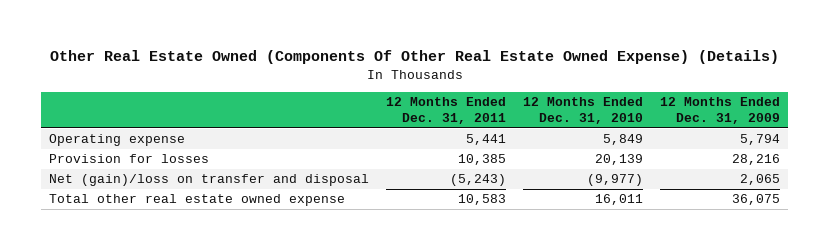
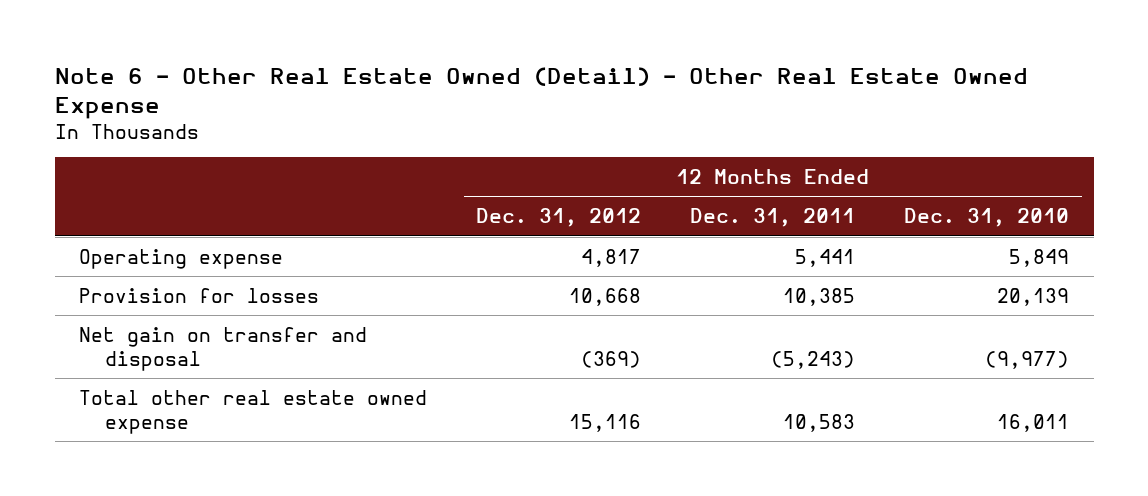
- Other Real Estate Owned (Components Of Other Real Estate Owned Expense) (Details)
+ Note 6 - Other Real Estate Owned (Detail) - Other Real Estate Owned Expense
- | 12 Months Ended Dec. 31, 2011 | 12 Months Ended Dec. 31, 2010 | 12 Months Ended Dec. 31, 2009
+ | 12 Months Ended Dec. 31, 2012 | 12 Months Ended Dec. 31, 2011 | 12 Months Ended Dec. 31, 2010
- Net (gain)/loss on transfer and disposal | (5,243) | (9,977) | 2,065
+ Net gain on transfer and disposal | (369) | (5,243) | (9,977)

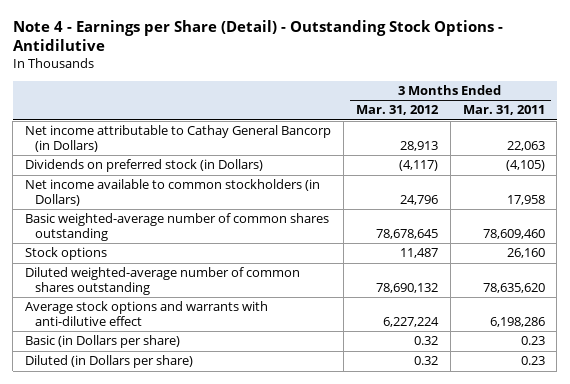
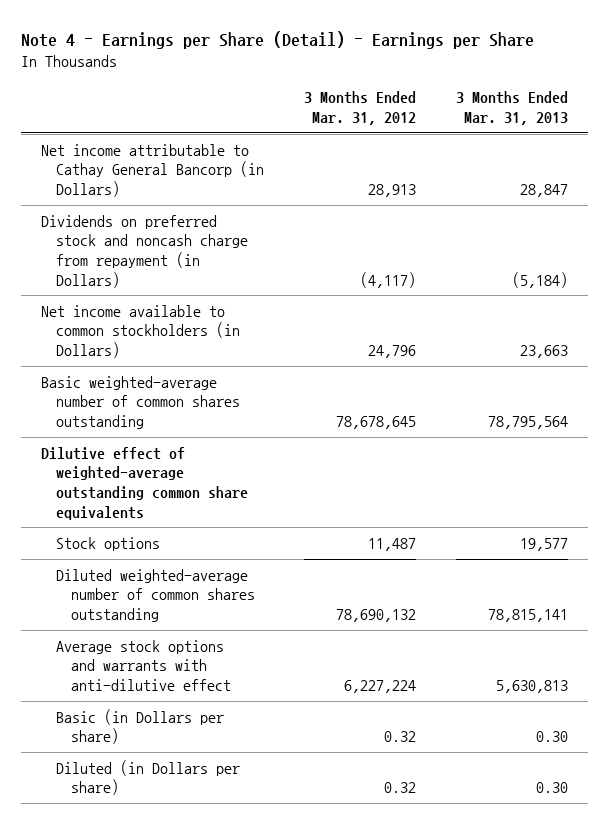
- Note 4 - Earnings per Share (Detail) - Outstanding Stock Options - Antidilutive
+ Note 4 - Earnings per Share (Detail) - Earnings per Share
- | 3 Months Ended Mar. 31, 2012 | 3 Months Ended Mar. 31, 2011
+ | 3 Months Ended Mar. 31, 2012 | 3 Months Ended Mar. 31, 2013
- Dividends on preferred stock (in Dollars) | (4,117) | (4,105)
+ Dividends on preferred stock and noncash charge from repayment (in Dollars) | (4,117) | (5,184)
+ Dilutive effect of weighted-average outstanding common share equivalents

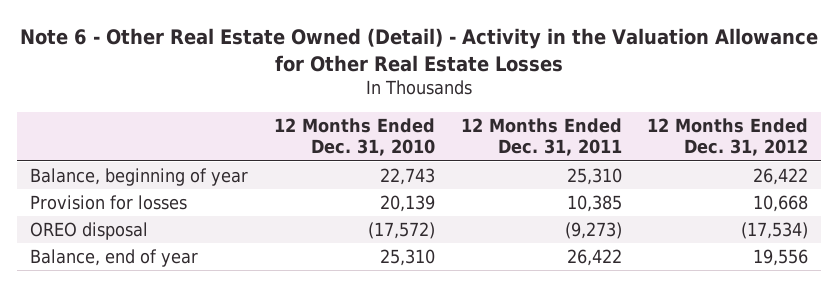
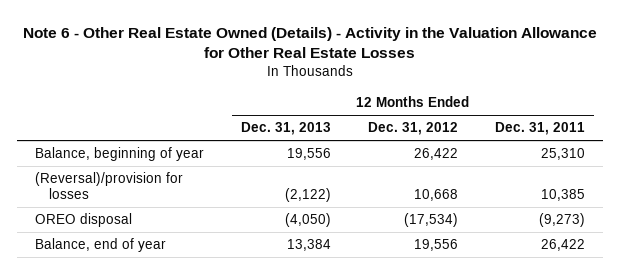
- Note 6 - Other Real Estate Owned (Detail) - Activity in the Valuation Allowance for Other Real Estate Losses
+ Note 6 - Other Real Estate Owned (Details) - Activity in the Valuation Allowance for Other Real Estate Losses
- | 12 Months Ended Dec. 31, 2010 | 12 Months Ended Dec. 31, 2011 | 12 Months Ended Dec. 31, 2012
+ | 12 Months Ended Dec. 31, 2013 | 12 Months Ended Dec. 31, 2012 | 12 Months Ended Dec. 31, 2011
- Provision for losses | 20,139 | 10,385 | 10,668
+ (Reversal)/provision for losses | (2,122) | 10,668 | 10,385

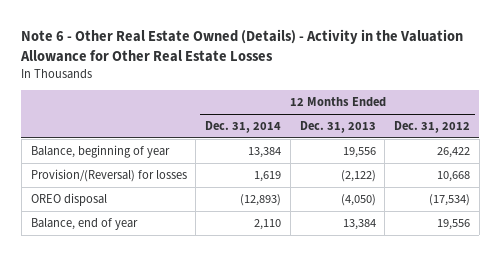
- | 12 Months Ended Dec. 31, 2013 | 12 Months Ended Dec. 31, 2012 | 12 Months Ended Dec. 31, 2011
+ | 12 Months Ended Dec. 31, 2014 | 12 Months Ended Dec. 31, 2013 | 12 Months Ended Dec. 31, 2012
- (Reversal)/provision for losses | (2,122) | 10,668 | 10,385
+ Provision/(Reversal) for losses | 1,619 | (2,122) | 10,668

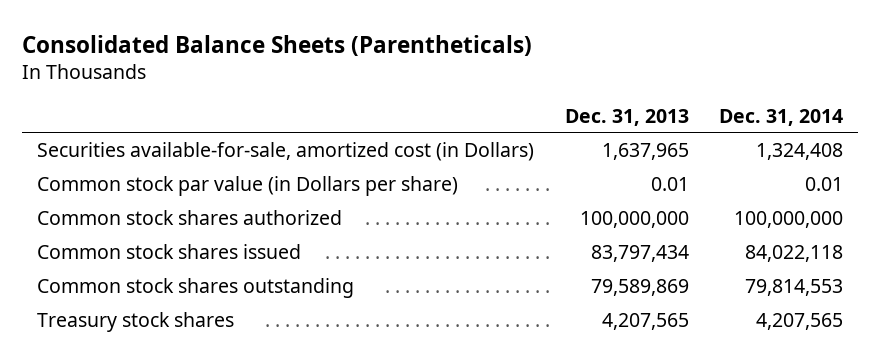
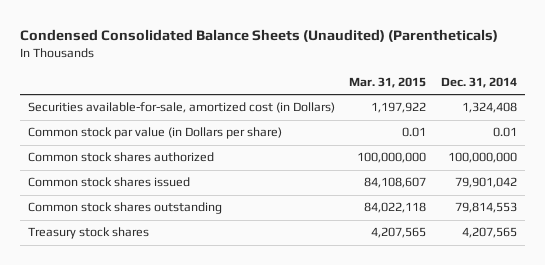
- Consolidated Balance Sheets (Parentheticals)
+ Condensed Consolidated Balance Sheets (Unaudited) (Parentheticals)
- | Dec. 31, 2013 | Dec. 31, 2014
+ | Mar. 31, 2015 | Dec. 31, 2014
- Common stock shares issued | 83,797,434 | 84,022,118
+ Common stock shares issued | 84,108,607 | 79,901,042

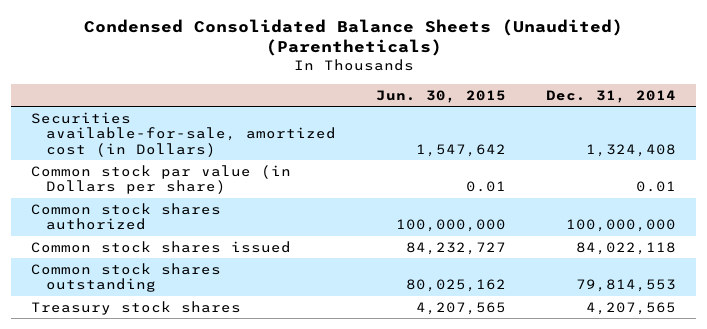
- | Mar. 31, 2015 | Dec. 31, 2014
+ | Jun. 30, 2015 | Dec. 31, 2014
- Common stock shares issued | 84,108,607 | 79,901,042
+ Common stock shares issued | 84,232,727 | 84,022,118

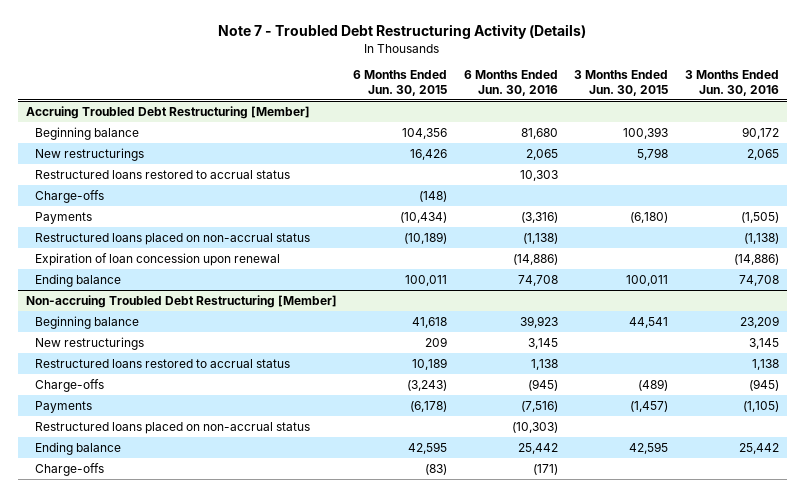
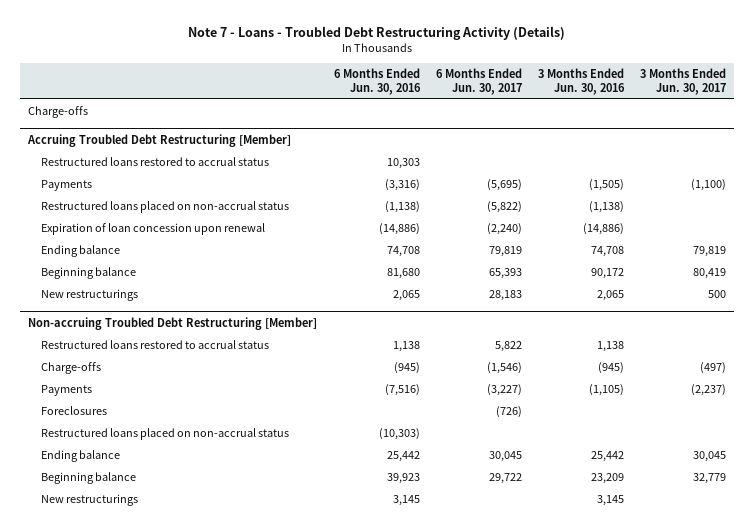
- Note 7 - Troubled Debt Restructuring Activity (Details)
+ Note 7 - Loans - Troubled Debt Restructuring Activity (Details)
- | 6 Months Ended Jun. 30, 2015 | 6 Months Ended Jun. 30, 2016 | 3 Months Ended Jun. 30, 2015 | 3 Months Ended Jun. 30, 2016
+ | 6 Months Ended Jun. 30, 2016 | 6 Months Ended Jun. 30, 2017 | 3 Months Ended Jun. 30, 2016 | 3 Months Ended Jun. 30, 2017
+ Charge-offs
@ Accruing Troubled Debt Restructuring [Member]
- Charge-offs | (148) | | |
moved down: Beginning balance | 81,680 | 65,393 | 90,172 | 80,419
moved down: New restructurings | 2,065 | 28,183 | 2,065 | 500
@ Non-accruing Troubled Debt Restructuring [Member]
+ Foreclosures | | (726) | |
- Charge-offs | (83) | (171) | |
moved down: Beginning balance | 39,923 | 29,722 | 23,209 | 32,779
moved down: New restructurings | 3,145 | | 3,145 |

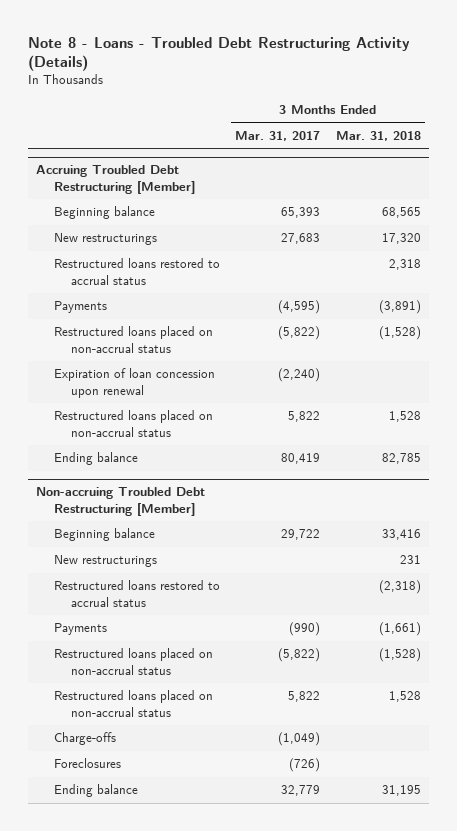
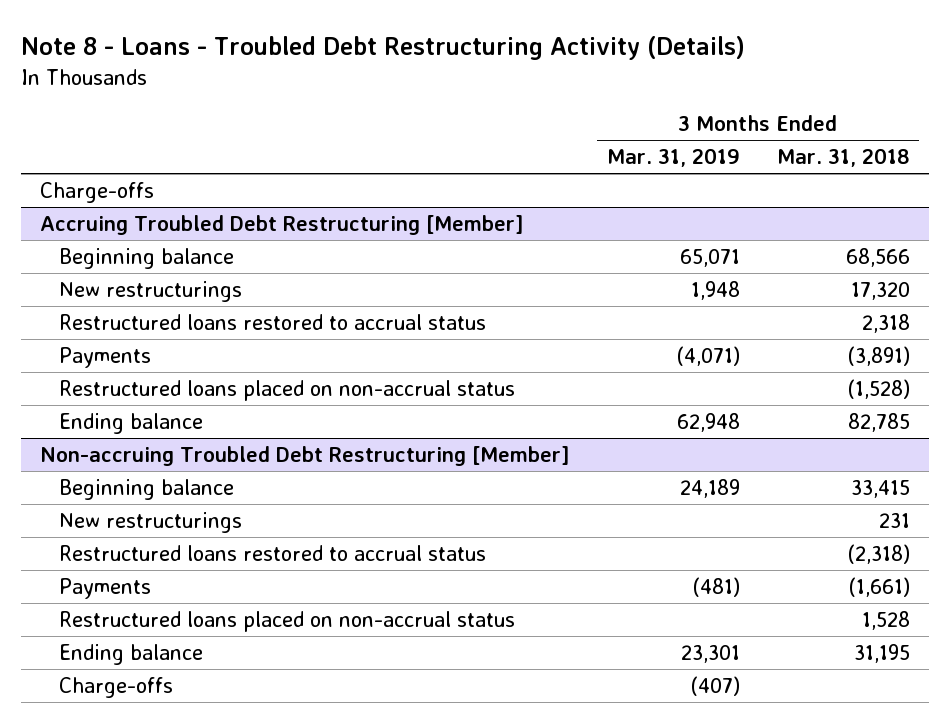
- | 3 Months Ended Mar. 31, 2017 | 3 Months Ended Mar. 31, 2018
+ | 3 Months Ended Mar. 31, 2019 | 3 Months Ended Mar. 31, 2018
+ Charge-offs
@ Accruing Troubled Debt Restructuring [Member]
- Beginning balance | 65,393 | 68,565
+ Beginning balance | 65,071 | 68,566
- Expiration of loan concession upon renewal | (2,240) |
- Restructured loans placed on non-accrual status | 5,822 | 1,528
@ Non-accruing Troubled Debt Restructuring [Member]
- Beginning balance | 29,722 | 33,416
+ Beginning balance | 24,189 | 33,415
- Restructured loans placed on non-accrual status | (5,822) | (1,528)
- Foreclosures | (726) |
moved down: Charge-offs | (407) |

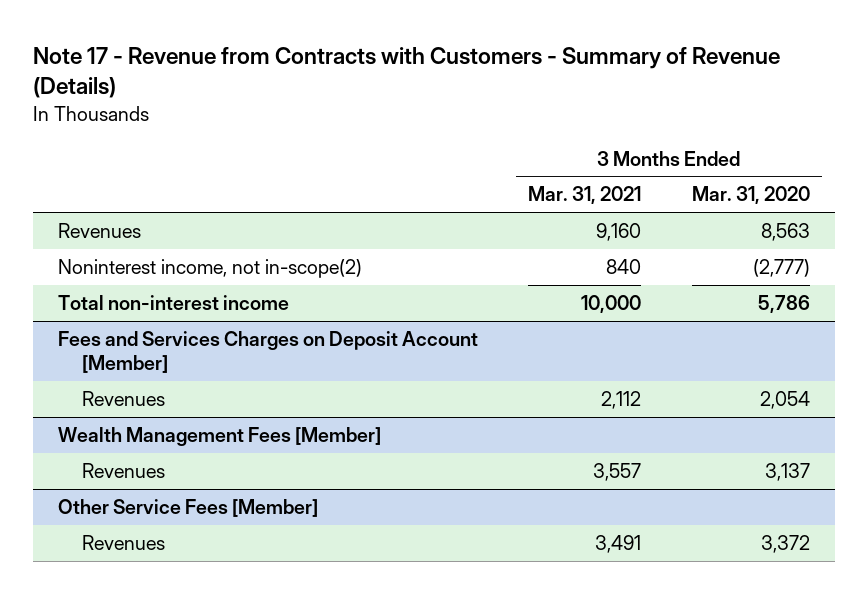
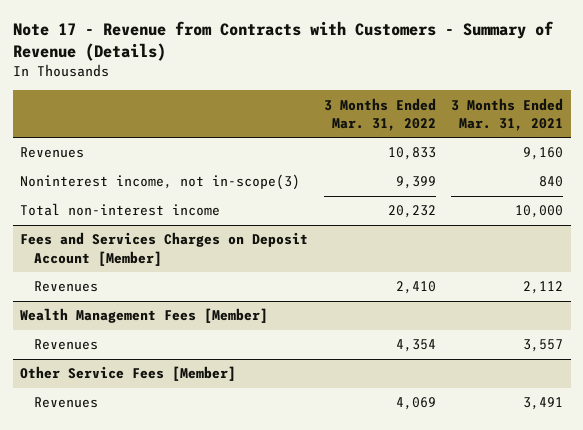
- | 3 Months Ended Mar. 31, 2021 | 3 Months Ended Mar. 31, 2020
+ | 3 Months Ended Mar. 31, 2022 | 3 Months Ended Mar. 31, 2021
- Noninterest income, not in-scope(2) | 840 | (2,777)
+ Noninterest income, not in-scope(3) | 9,399 | 840

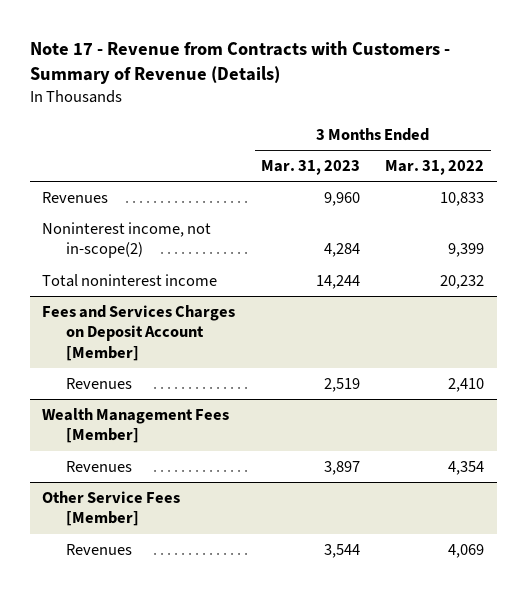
- | 3 Months Ended Mar. 31, 2022 | 3 Months Ended Mar. 31, 2021
+ | 3 Months Ended Mar. 31, 2023 | 3 Months Ended Mar. 31, 2022
- Noninterest income, not in-scope(3) | 9,399 | 840
- Total non-interest income | 20,232 | 10,000
+ Noninterest income, not in-scope(2) | 4,284 | 9,399
+ Total noninterest income | 14,244 | 20,232

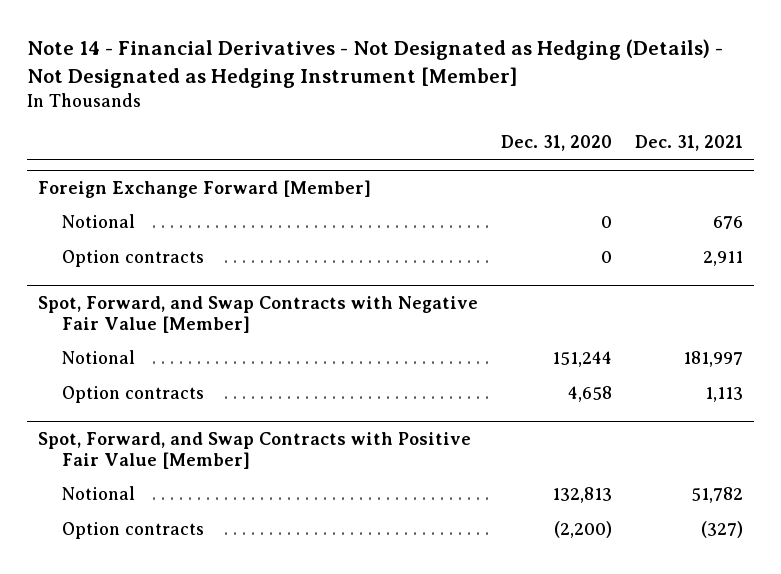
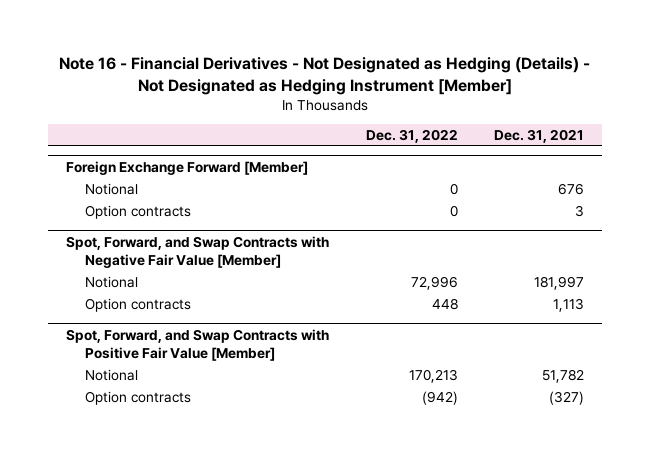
- Note 14 - Financial Derivatives - Not Designated as Hedging (Details) - Not Designated as Hedging Instrument [Member]
+ Note 16 - Financial Derivatives - Not Designated as Hedging (Details) - Not Designated as Hedging Instrument [Member]
- | Dec. 31, 2020 | Dec. 31, 2021
+ | Dec. 31, 2022 | Dec. 31, 2021
@ Foreign Exchange Forward [Member]
- Option contracts | 0 | 2,911
+ Option contracts | 0 | 3

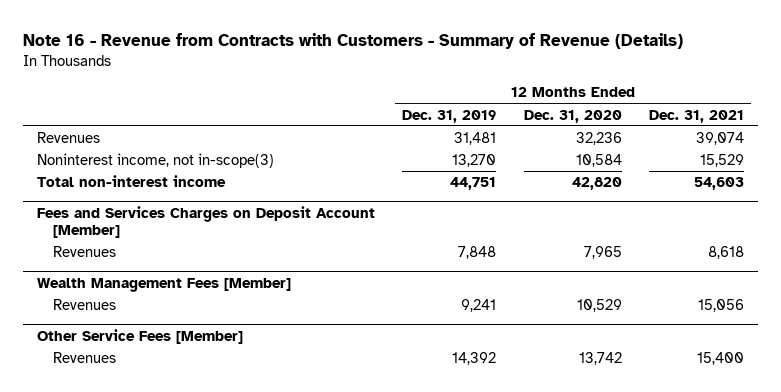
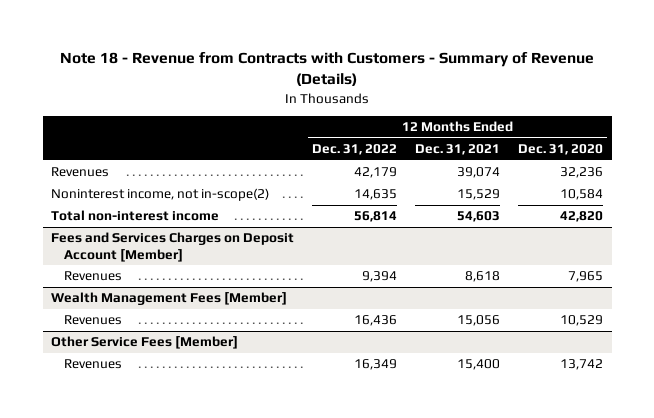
- Note 16 - Revenue from Contracts with Customers - Summary of Revenue (Details)
+ Note 18 - Revenue from Contracts with Customers - Summary of Revenue (Details)
- | 12 Months Ended Dec. 31, 2019 | 12 Months Ended Dec. 31, 2020 | 12 Months Ended Dec. 31, 2021
+ | 12 Months Ended Dec. 31, 2022 | 12 Months Ended Dec. 31, 2021 | 12 Months Ended Dec. 31, 2020
- Noninterest income, not in-scope(3) | 13,270 | 10,584 | 15,529
+ Noninterest income, not in-scope(2) | 14,635 | 15,529 | 10,584

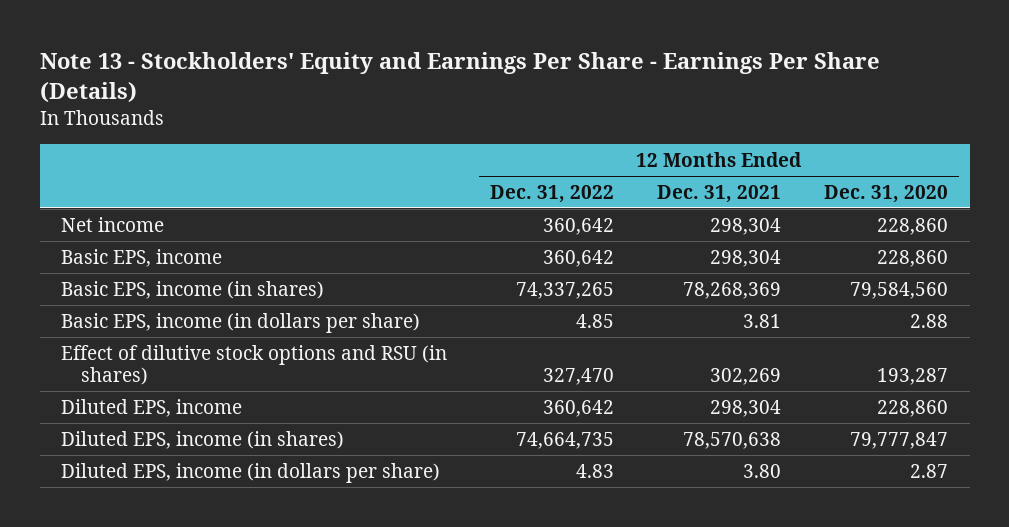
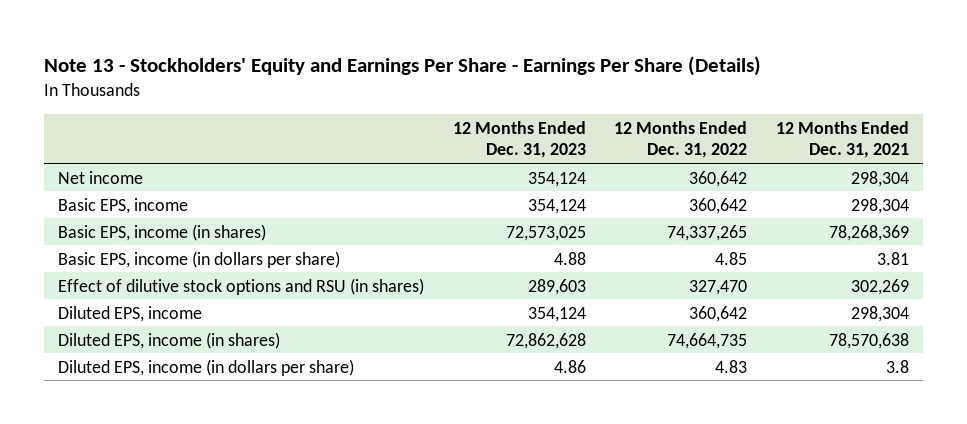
- | 12 Months Ended Dec. 31, 2022 | 12 Months Ended Dec. 31, 2021 | 12 Months Ended Dec. 31, 2020
+ | 12 Months Ended Dec. 31, 2023 | 12 Months Ended Dec. 31, 2022 | 12 Months Ended Dec. 31, 2021
- Diluted EPS, income (in dollars per share) | 4.83 | 3.80 | 2.87
+ Diluted EPS, income (in dollars per share) | 4.86 | 4.83 | 3.8

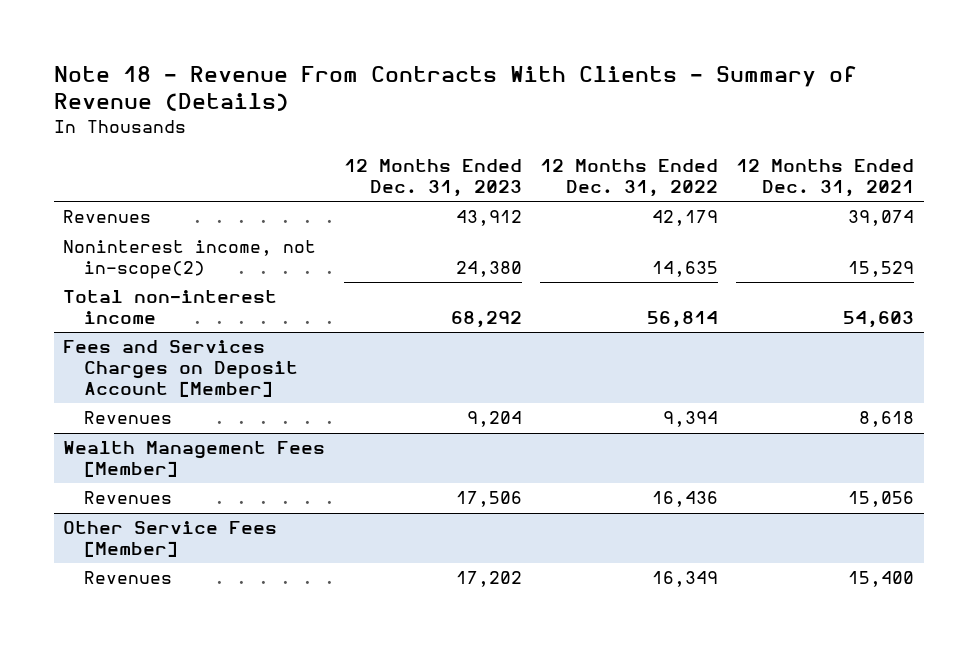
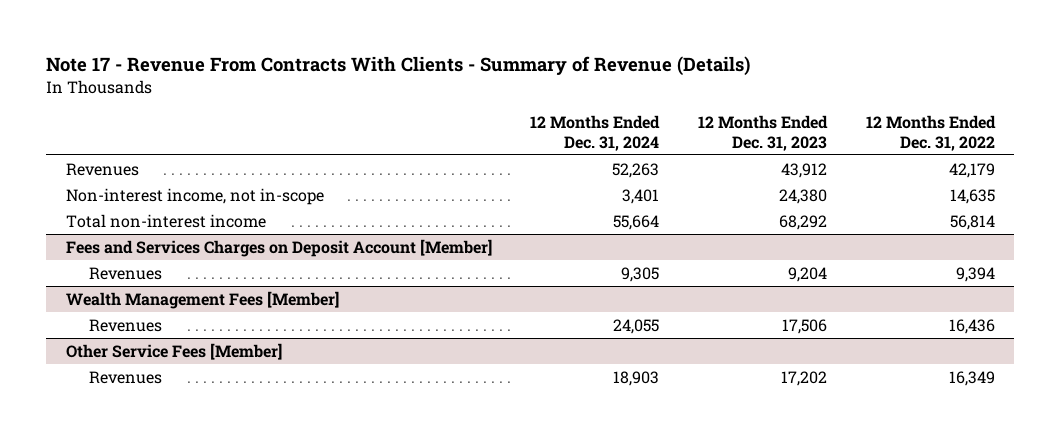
- Note 18 - Revenue From Contracts With Clients - Summary of Revenue (Details)
+ Note 17 - Revenue From Contracts With Clients - Summary of Revenue (Details)
- | 12 Months Ended Dec. 31, 2023 | 12 Months Ended Dec. 31, 2022 | 12 Months Ended Dec. 31, 2021
+ | 12 Months Ended Dec. 31, 2024 | 12 Months Ended Dec. 31, 2023 | 12 Months Ended Dec. 31, 2022
- Noninterest income, not in-scope(2) | 24,380 | 14,635 | 15,529
+ Non-interest income, not in-scope | 3,401 | 24,380 | 14,635

